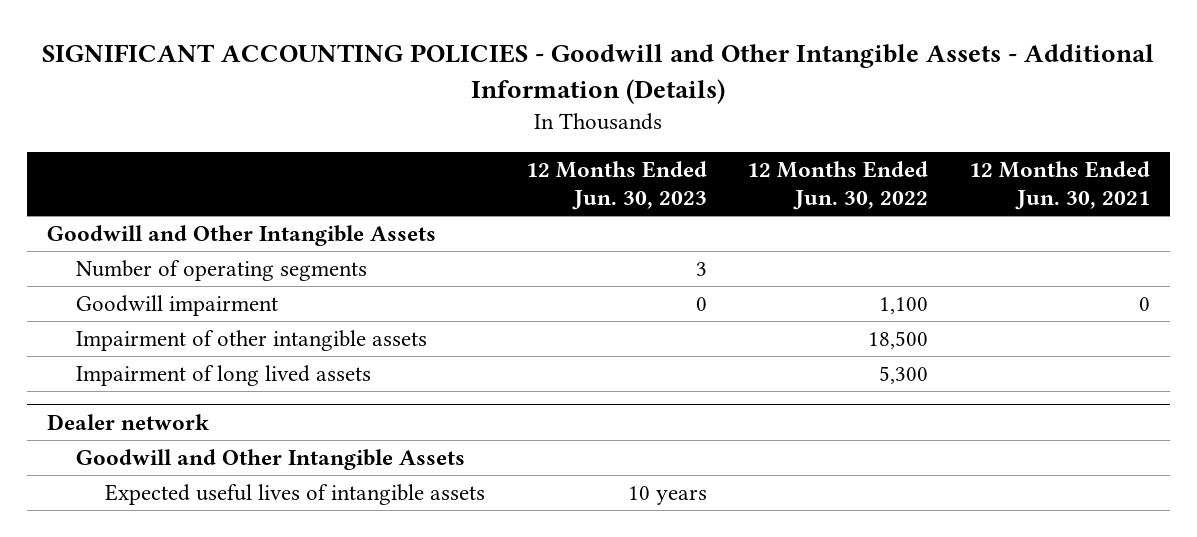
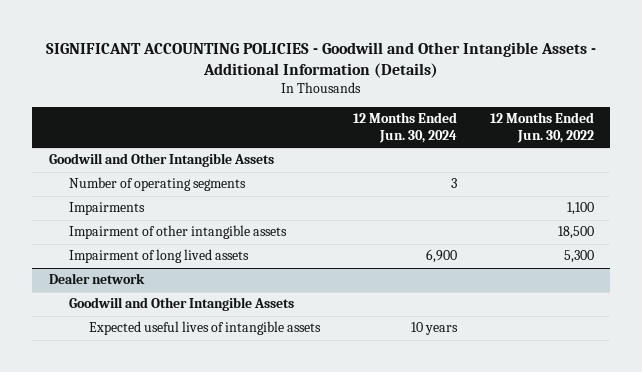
- | 12 Months Ended Jun. 30, 2023 | 12 Months Ended Jun. 30, 2022 | 12 Months Ended Jun. 30, 2021
+ | 12 Months Ended Jun. 30, 2024 | 12 Months Ended Jun. 30, 2022
- Goodwill impairment | 0 | 1,100 | 0
+ Impairments | | 1,100

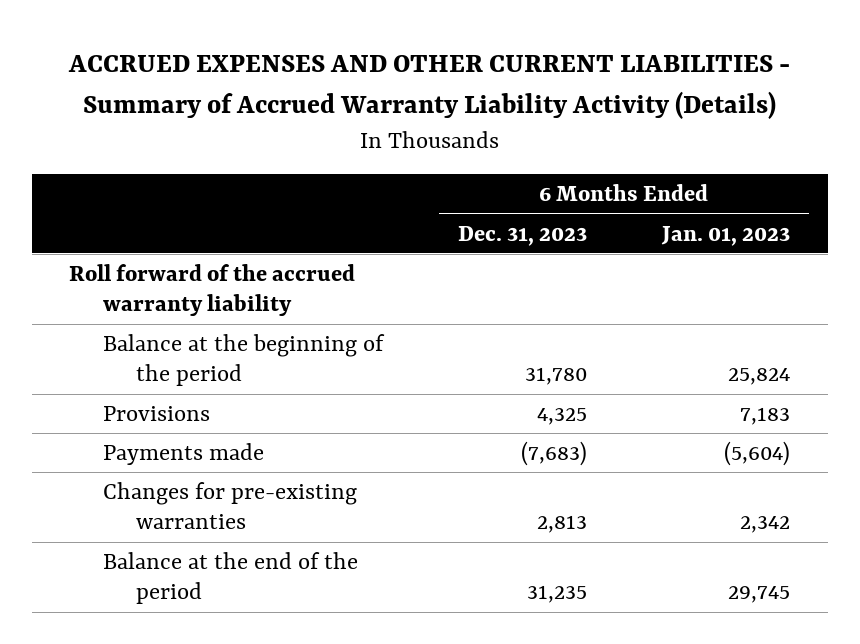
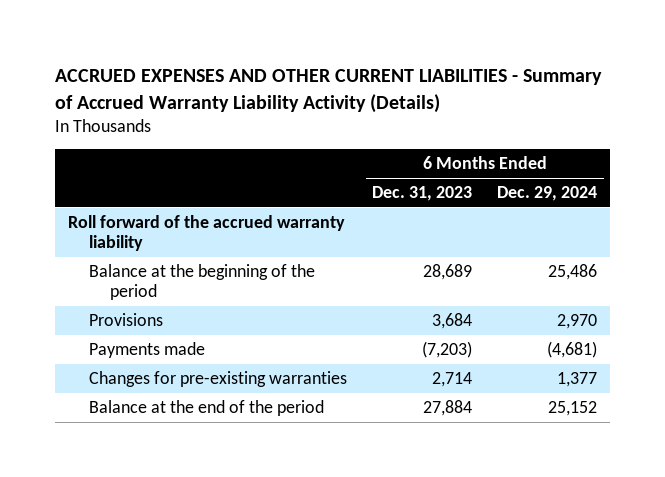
- | 6 Months Ended Dec. 31, 2023 | 6 Months Ended Jan. 01, 2023
+ | 6 Months Ended Dec. 31, 2023 | 6 Months Ended Dec. 29, 2024
- Balance at the beginning of the period | 31,780 | 25,824
- Provisions | 4,325 | 7,183
- Payments made | (7,683) | (5,604)
- Changes for pre-existing warranties | 2,813 | 2,342
- Balance at the end of the period | 31,235 | 29,745
+ Balance at the beginning of the period | 28,689 | 25,486
+ Provisions | 3,684 | 2,970
+ Payments made | (7,203) | (4,681)
+ Changes for pre-existing warranties | 2,714 | 1,377
+ Balance at the end of the period | 27,884 | 25,152

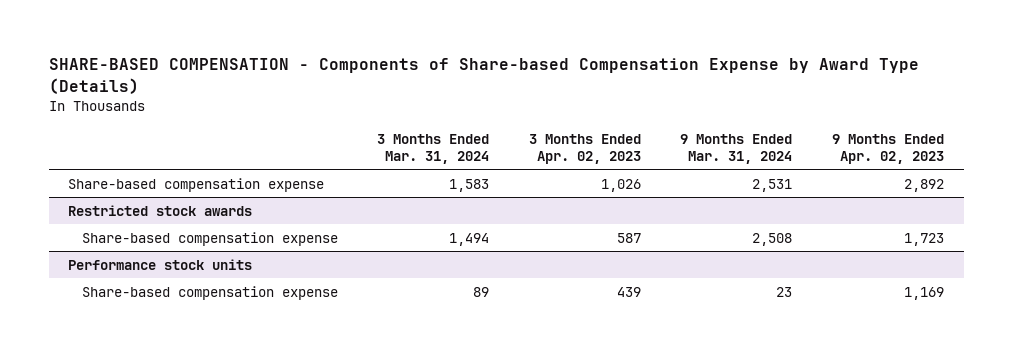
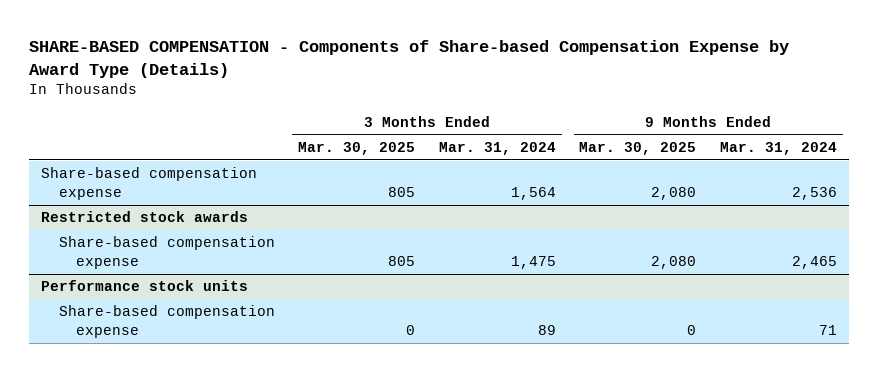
- | 3 Months Ended Mar. 31, 2024 | 3 Months Ended Apr. 02, 2023 | 9 Months Ended Mar. 31, 2024 | 9 Months Ended Apr. 02, 2023
+ | 3 Months Ended Mar. 30, 2025 | 3 Months Ended Mar. 31, 2024 | 9 Months Ended Mar. 30, 2025 | 9 Months Ended Mar. 31, 2024
- Share-based compensation expense | 1,583 | 1,026 | 2,531 | 2,892
+ Share-based compensation expense | 805 | 1,564 | 2,080 | 2,536
@ Restricted stock awards
- Share-based compensation expense | 1,494 | 587 | 2,508 | 1,723
+ Share-based compensation expense | 805 | 1,475 | 2,080 | 2,465
@ Performance stock units
- Share-based compensation expense | 89 | 439 | 23 | 1,169
+ Share-based compensation expense | 0 | 89 | 0 | 71

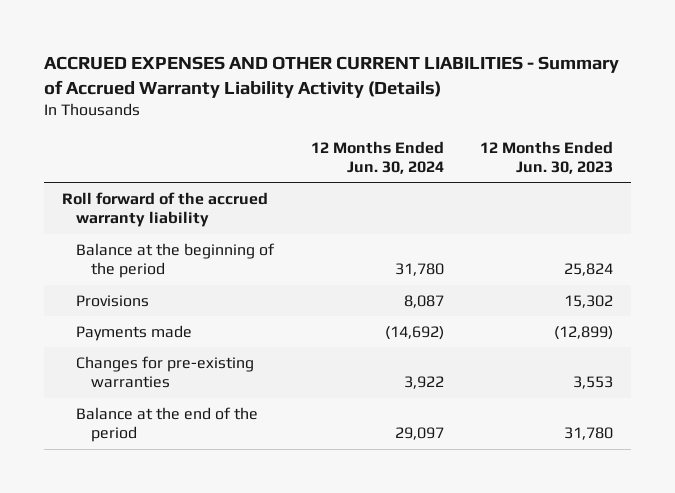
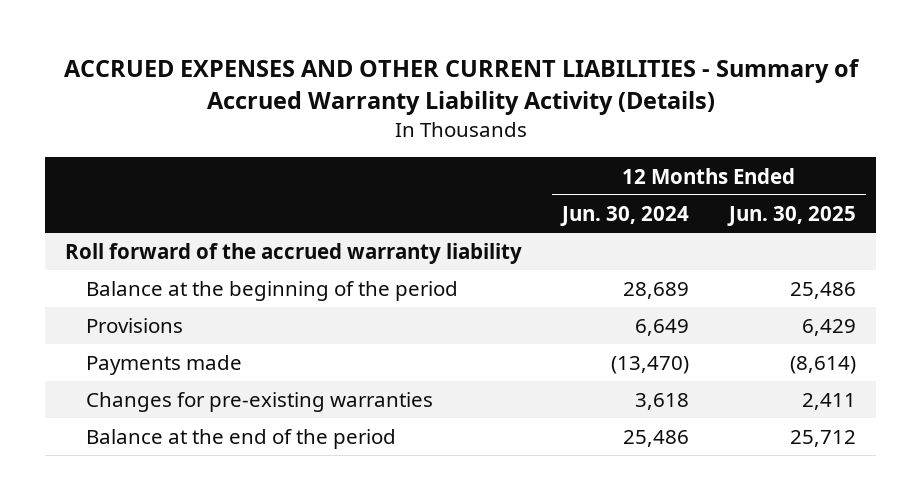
- | 12 Months Ended Jun. 30, 2024 | 12 Months Ended Jun. 30, 2023
+ | 12 Months Ended Jun. 30, 2024 | 12 Months Ended Jun. 30, 2025
- Balance at the beginning of the period | 31,780 | 25,824
- Provisions | 8,087 | 15,302
- Payments made | (14,692) | (12,899)
- Changes for pre-existing warranties | 3,922 | 3,553
- Balance at the end of the period | 29,097 | 31,780
+ Balance at the beginning of the period | 28,689 | 25,486
+ Provisions | 6,649 | 6,429
+ Payments made | (13,470) | (8,614)
+ Changes for pre-existing warranties | 3,618 | 2,411
+ Balance at the end of the period | 25,486 | 25,712

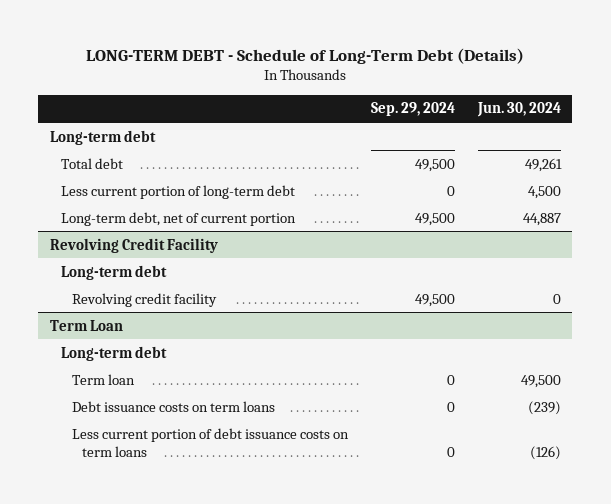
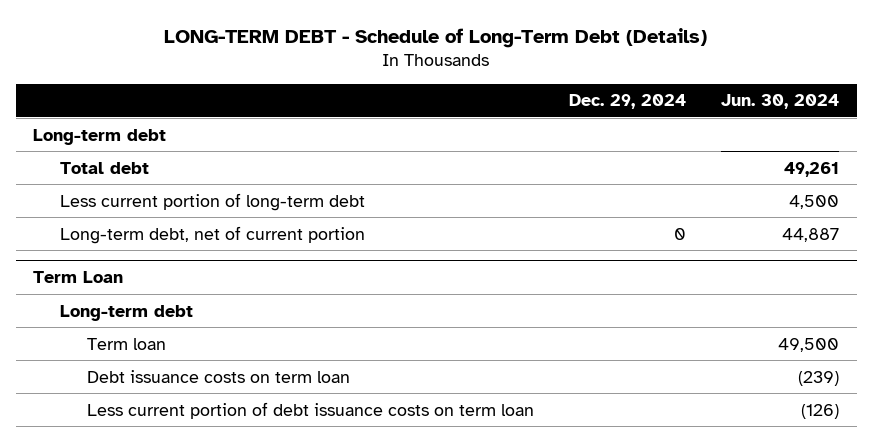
- | Sep. 29, 2024 | Jun. 30, 2024
+ | Dec. 29, 2024 | Jun. 30, 2024
- Revolving Credit Facility
- Long-term debt
- Revolving credit facility | 49,500 | 0
@ Term Loan
- Debt issuance costs on term loans | 0 | (239)
- Less current portion of debt issuance costs on term loans | 0 | (126)
+ Debt issuance costs on term loan | | (239)
+ Less current portion of debt issuance costs on term loan | | (126)

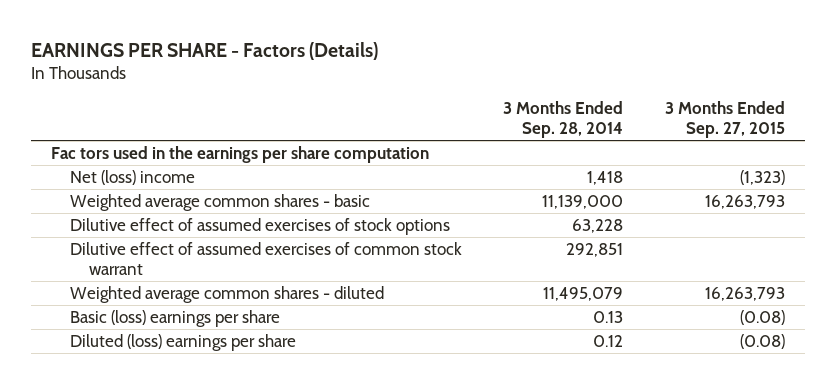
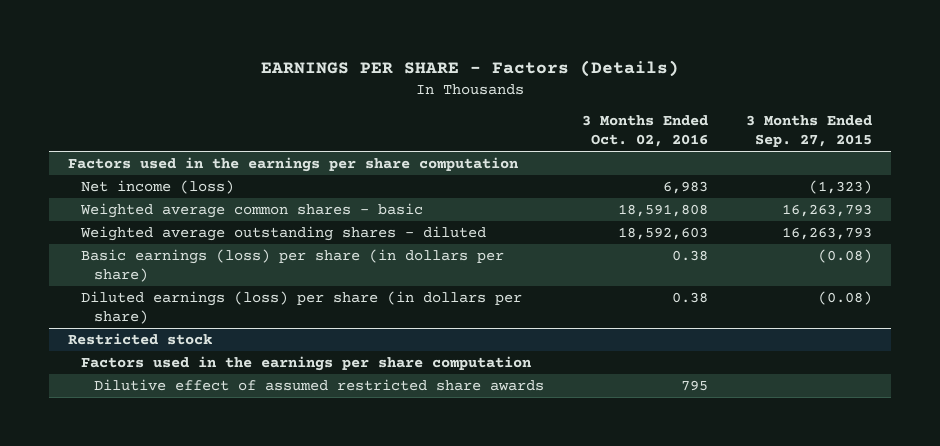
- | 3 Months Ended Sep. 28, 2014 | 3 Months Ended Sep. 27, 2015
+ | 3 Months Ended Oct. 02, 2016 | 3 Months Ended Sep. 27, 2015
- Fac tors used in the earnings per share computation
- Net (loss) income | 1,418 | (1,323)
+ Factors used in the earnings per share computation
+ Net income (loss) | 6,983 | (1,323)
- Dilutive effect of assumed exercises of stock options | 63,228 |
- Dilutive effect of assumed exercises of common stock warrant | 292,851 |
- Weighted average common shares - diluted | 11,495,079 | 16,263,793
- Basic (loss) earnings per share | 0.13 | (0.08)
- Diluted (loss) earnings per share | 0.12 | (0.08)
+ Weighted average outstanding shares - diluted | 18,592,603 | 16,263,793
+ Basic earnings (loss) per share (in dollars per share) | 0.38 | (0.08)
+ Diluted earnings (loss) per share (in dollars per share) | 0.38 | (0.08)
+ Restricted stock
+ Factors used in the earnings per share computation
+ Dilutive effect of assumed restricted share awards | 795 |

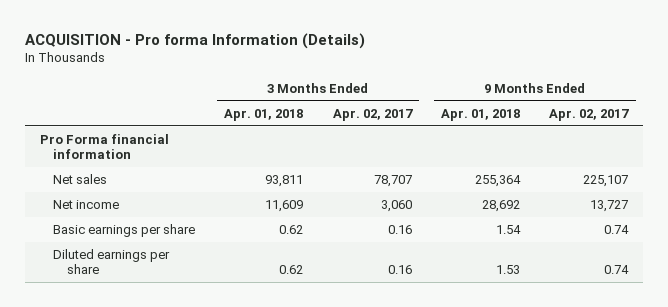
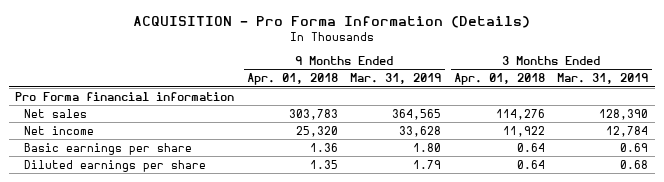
- ACQUISITION - Pro forma Information (Details)
+ ACQUISITION - Pro Forma Information (Details)
- | 3 Months Ended Apr. 01, 2018 | 3 Months Ended Apr. 02, 2017 | 9 Months Ended Apr. 01, 2018 | 9 Months Ended Apr. 02, 2017
+ | 9 Months Ended Apr. 01, 2018 | 9 Months Ended Mar. 31, 2019 | 3 Months Ended Apr. 01, 2018 | 3 Months Ended Mar. 31, 2019
- Net sales | 93,811 | 78,707 | 255,364 | 225,107
- Net income | 11,609 | 3,060 | 28,692 | 13,727
- Basic earnings per share | 0.62 | 0.16 | 1.54 | 0.74
- Diluted earnings per share | 0.62 | 0.16 | 1.53 | 0.74
+ Net sales | 303,783 | 364,565 | 114,276 | 128,390
+ Net income | 25,320 | 33,628 | 11,922 | 12,784
+ Basic earnings per share | 1.36 | 1.80 | 0.64 | 0.69
+ Diluted earnings per share | 1.35 | 1.79 | 0.64 | 0.68

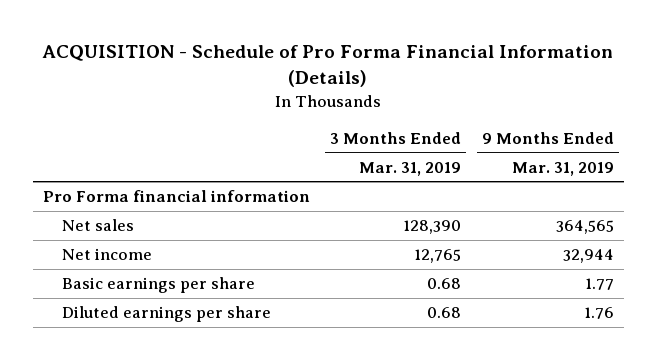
- ACQUISITION - Pro Forma Information (Details)
+ ACQUISITION - Schedule of Pro Forma Financial Information (Details)
- | 9 Months Ended Apr. 01, 2018 | 9 Months Ended Mar. 31, 2019 | 3 Months Ended Apr. 01, 2018 | 3 Months Ended Mar. 31, 2019
+ | 3 Months Ended Mar. 31, 2019 | 9 Months Ended Mar. 31, 2019
- Net income | 25,320 | 33,628 | 11,922 | 12,784
- Basic earnings per share | 1.36 | 1.80 | 0.64 | 0.69
- Diluted earnings per share | 1.35 | 1.79 | 0.64 | 0.68
+ Net income | 12,765 | 32,944
+ Basic earnings per share | 0.68 | 1.77
+ Diluted earnings per share | 0.68 | 1.76

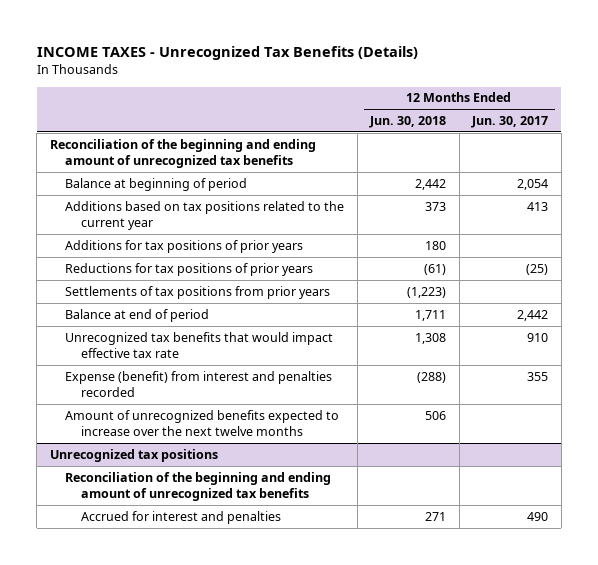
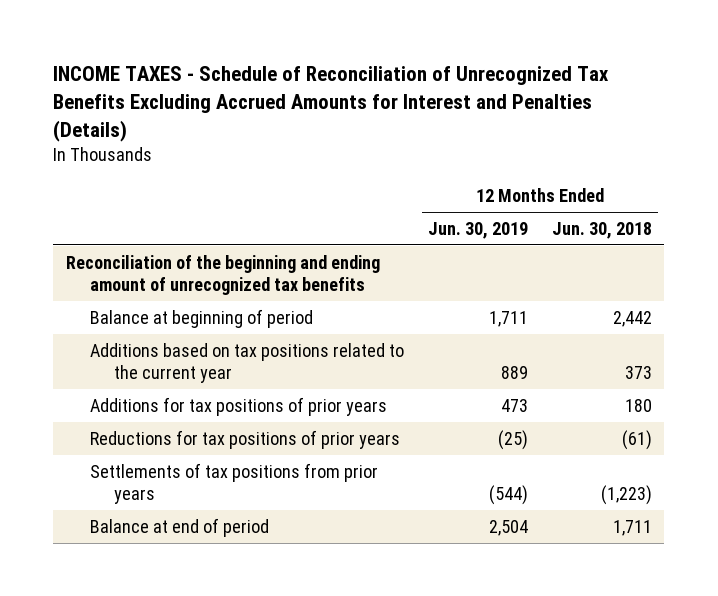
- INCOME TAXES - Unrecognized Tax Benefits (Details)
+ INCOME TAXES - Schedule of Reconciliation of Unrecognized Tax Benefits Excluding Accrued Amounts for Interest and Penalties (Details)
- | 12 Months Ended Jun. 30, 2018 | 12 Months Ended Jun. 30, 2017
+ | 12 Months Ended Jun. 30, 2019 | 12 Months Ended Jun. 30, 2018
- Unrecognized tax benefits that would impact effective tax rate | 1,308 | 910
- Expense (benefit) from interest and penalties recorded | (288) | 355
- Amount of unrecognized benefits expected to increase over the next twelve months | 506 |
- Unrecognized tax positions
- Reconciliation of the beginning and ending amount of unrecognized tax benefits
- Accrued for interest and penalties | 271 | 490

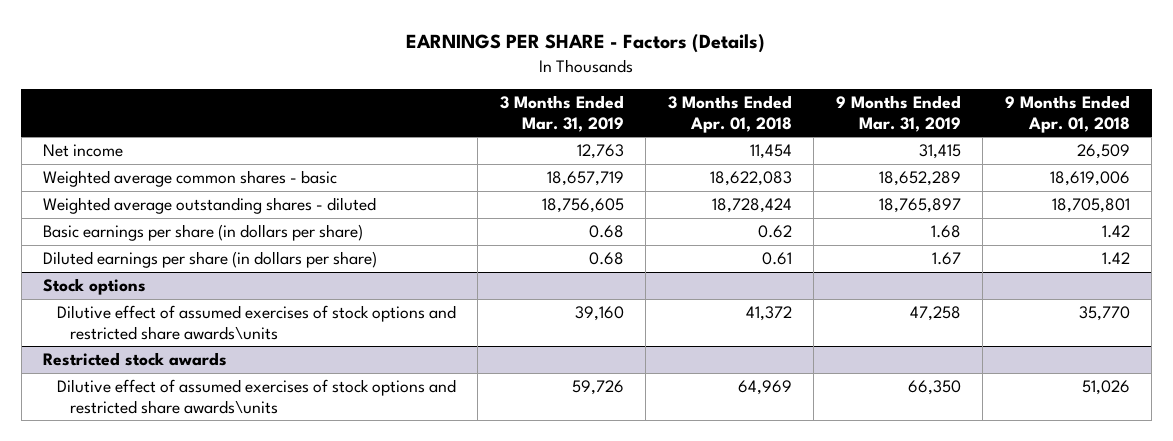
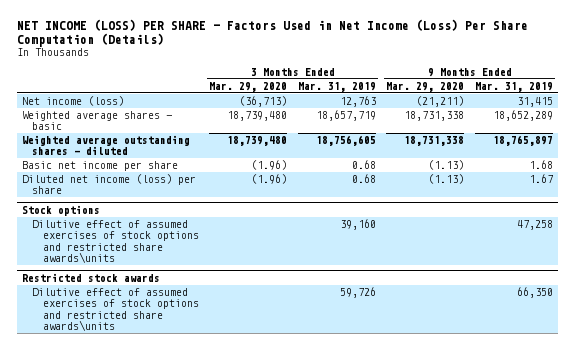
- EARNINGS PER SHARE - Factors (Details)
+ NET INCOME (LOSS) PER SHARE - Factors Used in Net Income (Loss) Per Share Computation (Details)
- | 3 Months Ended Mar. 31, 2019 | 3 Months Ended Apr. 01, 2018 | 9 Months Ended Mar. 31, 2019 | 9 Months Ended Apr. 01, 2018
+ | 3 Months Ended Mar. 29, 2020 | 3 Months Ended Mar. 31, 2019 | 9 Months Ended Mar. 29, 2020 | 9 Months Ended Mar. 31, 2019
- Net income | 12,763 | 11,454 | 31,415 | 26,509
- Weighted average common shares - basic | 18,657,719 | 18,622,083 | 18,652,289 | 18,619,006
+ Net income (loss) | (36,713) | 12,763 | (21,211) | 31,415
+ Weighted average shares - basic | 18,739,480 | 18,657,719 | 18,731,338 | 18,652,289
- Basic earnings per share (in dollars per share) | 0.68 | 0.62 | 1.68 | 1.42
- Diluted earnings per share (in dollars per share) | 0.68 | 0.61 | 1.67 | 1.42
+ Basic net income per share | (1.96) | 0.68 | (1.13) | 1.68
+ Diluted net income (loss) per share | (1.96) | 0.68 | (1.13) | 1.67

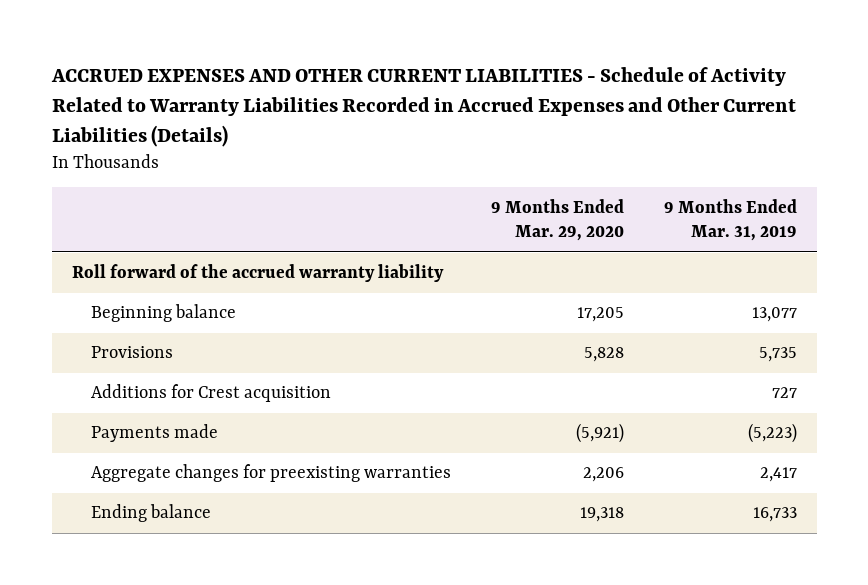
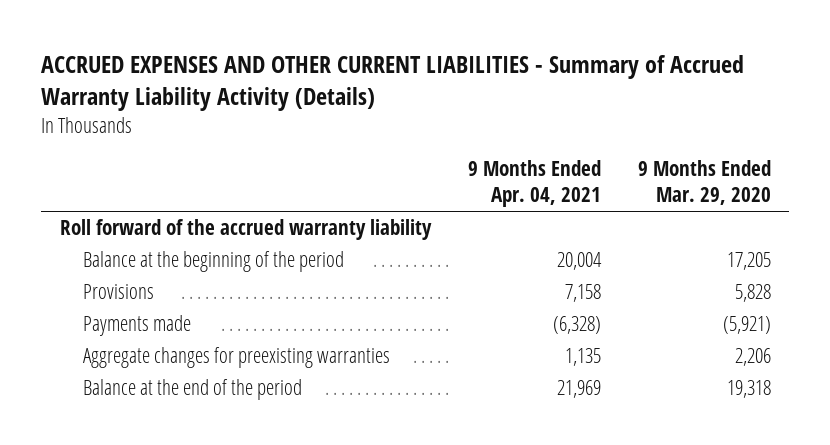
- ACCRUED EXPENSES AND OTHER CURRENT LIABILITIES - Schedule of Activity Related to Warranty Liabilities Recorded in Accrued Expenses and Other Current Liabilities (Details)
+ ACCRUED EXPENSES AND OTHER CURRENT LIABILITIES - Summary of Accrued Warranty Liability Activity (Details)
- | 9 Months Ended Mar. 29, 2020 | 9 Months Ended Mar. 31, 2019
+ | 9 Months Ended Apr. 04, 2021 | 9 Months Ended Mar. 29, 2020
- Beginning balance | 17,205 | 13,077
+ Balance at the beginning of the period | 20,004 | 17,205
- Additions for Crest acquisition | | 727
- Ending balance | 19,318 | 16,733
+ Balance at the end of the period | 21,969 | 19,318

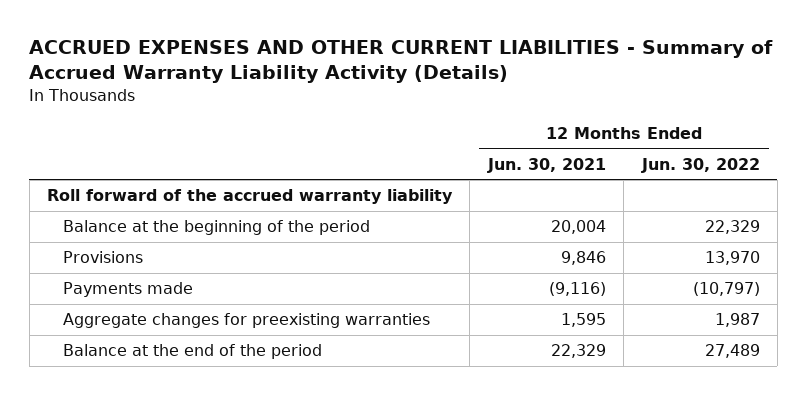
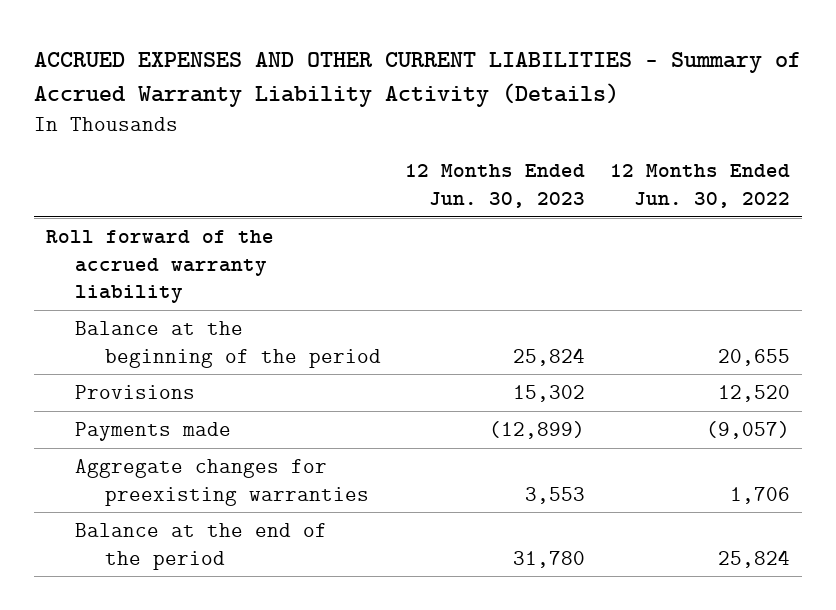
- | 12 Months Ended Jun. 30, 2021 | 12 Months Ended Jun. 30, 2022
+ | 12 Months Ended Jun. 30, 2023 | 12 Months Ended Jun. 30, 2022
- Balance at the beginning of the period | 20,004 | 22,329
- Provisions | 9,846 | 13,970
- Payments made | (9,116) | (10,797)
- Aggregate changes for preexisting warranties | 1,595 | 1,987
- Balance at the end of the period | 22,329 | 27,489
+ Balance at the beginning of the period | 25,824 | 20,655
+ Provisions | 15,302 | 12,520
+ Payments made | (12,899) | (9,057)
+ Aggregate changes for preexisting warranties | 3,553 | 1,706
+ Balance at the end of the period | 31,780 | 25,824

